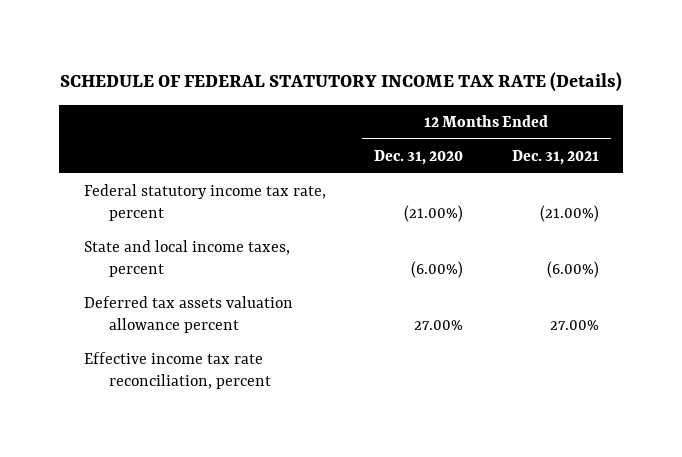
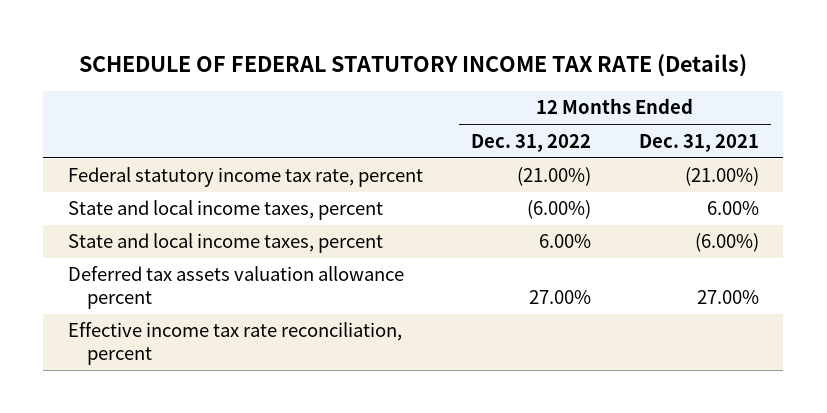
- | 12 Months Ended Dec. 31, 2020 | 12 Months Ended Dec. 31, 2021
+ | 12 Months Ended Dec. 31, 2022 | 12 Months Ended Dec. 31, 2021
+ State and local income taxes, percent | (6.00%) | 6.00%

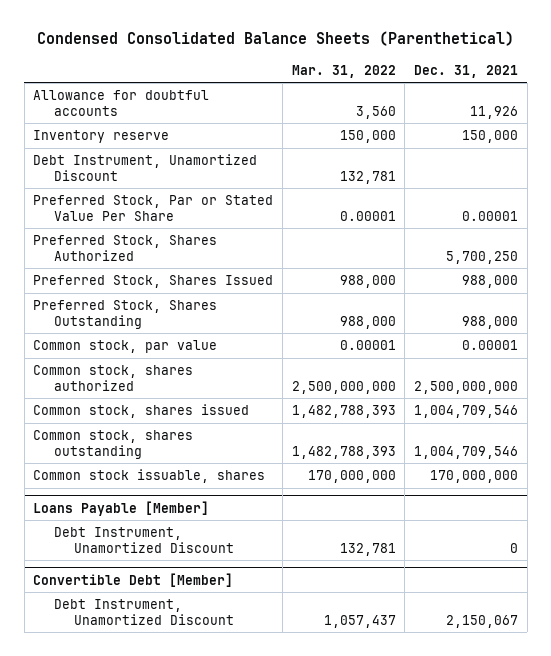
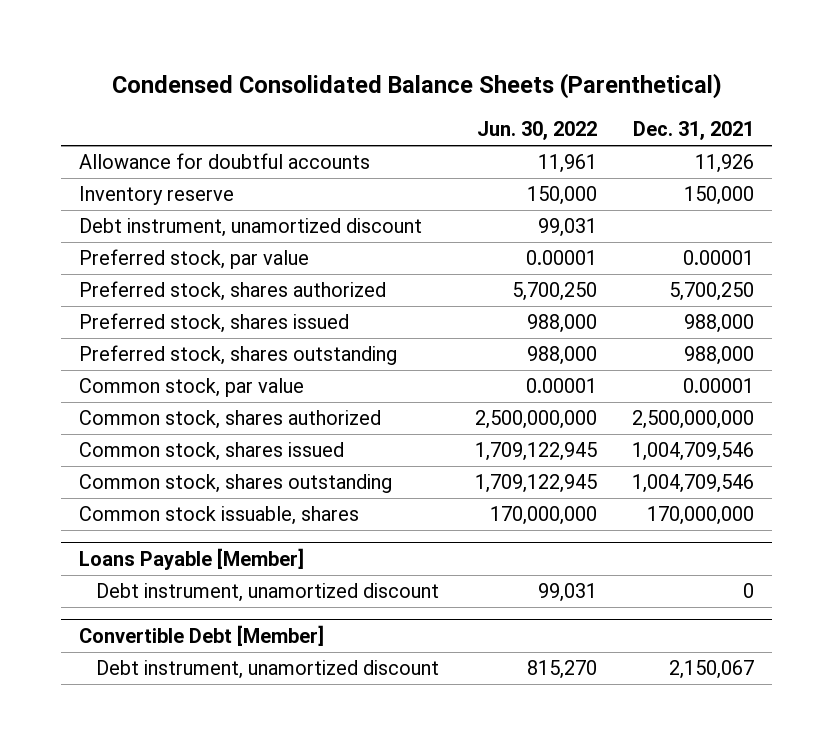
- | Mar. 31, 2022 | Dec. 31, 2021
+ | Jun. 30, 2022 | Dec. 31, 2021
- Debt Instrument, Unamortized Discount | 132,781 |
- Preferred Stock, Par or Stated Value Per Share | 0.00001 | 0.00001
- Preferred Stock, Shares Authorized | | 5,700,250
- Preferred Stock, Shares Issued | 988,000 | 988,000
- Preferred Stock, Shares Outstanding | 988,000 | 988,000
+ Debt instrument, unamortized discount | 99,031 |
+ Preferred stock, par value | 0.00001 | 0.00001
+ Preferred stock, shares authorized | 5,700,250 | 5,700,250
+ Preferred stock, shares issued | 988,000 | 988,000
+ Preferred stock, shares outstanding | 988,000 | 988,000
@ Loans Payable [Member]
- Debt Instrument, Unamortized Discount | 132,781 | 0
+ Debt instrument, unamortized discount | 99,031 | 0
@ Convertible Debt [Member]
- Debt Instrument, Unamortized Discount | 1,057,437 | 2,150,067
+ Debt instrument, unamortized discount | 815,270 | 2,150,067

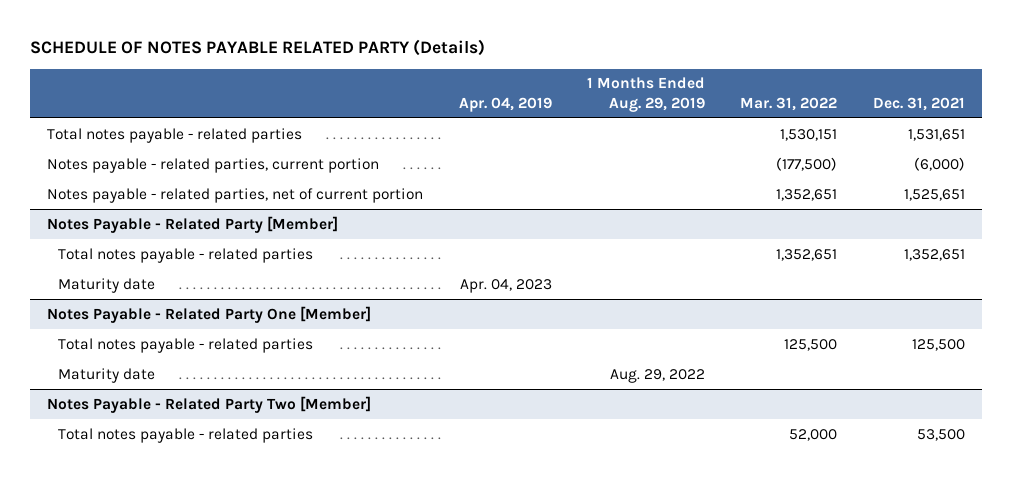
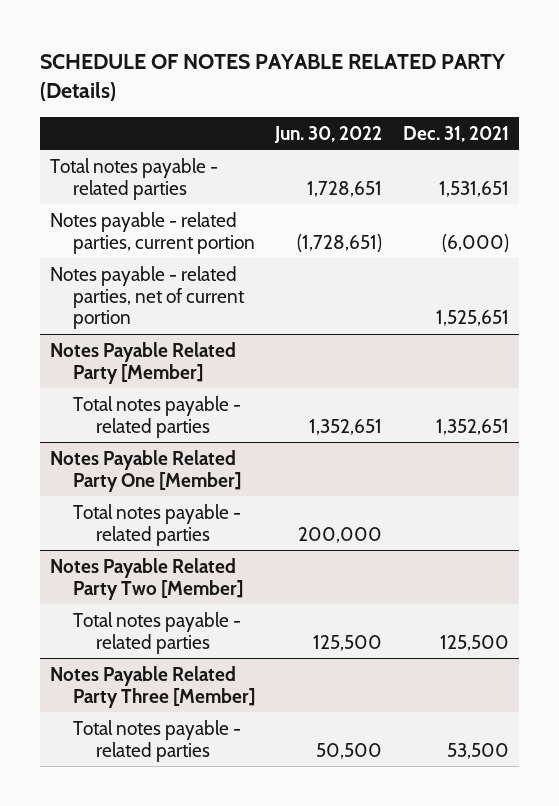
- | Apr. 04, 2019 | 1 Months Ended Aug. 29, 2019 | Mar. 31, 2022 | Dec. 31, 2021
+ | Jun. 30, 2022 | Dec. 31, 2021
- Notes Payable - Related Party [Member]
+ Notes Payable Related Party [Member]
- Maturity date | Apr. 04, 2023 | | |
- Notes Payable - Related Party One [Member]
+ Notes Payable Related Party One [Member]
+ Total notes payable - related parties | 200,000 |
+ Notes Payable Related Party Two [Member]
- Maturity date | | Aug. 29, 2022 | |
- Notes Payable - Related Party Two [Member]
+ Notes Payable Related Party Three [Member]

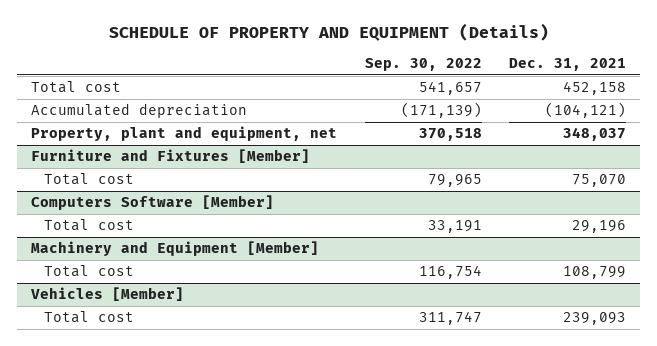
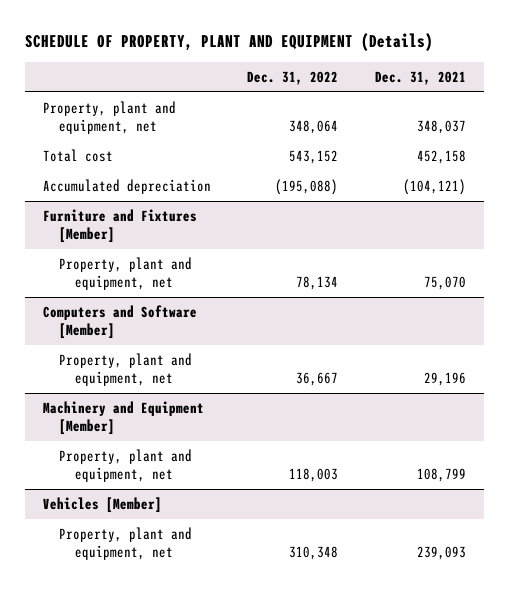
- SCHEDULE OF PROPERTY AND EQUIPMENT (Details)
+ SCHEDULE OF PROPERTY, PLANT AND EQUIPMENT (Details)
- | Sep. 30, 2022 | Dec. 31, 2021
+ | Dec. 31, 2022 | Dec. 31, 2021
moved up: Property, plant and equipment, net | 348,064 | 348,037
@ Furniture and Fixtures [Member]
- Total cost | 79,965 | 75,070
- Computers Software [Member]
- Total cost | 33,191 | 29,196
@ Furniture and Fixtures [Member]
+ Property, plant and equipment, net | 78,134 | 75,070
+ Computers and Software [Member]
+ Property, plant and equipment, net | 36,667 | 29,196
@ Machinery and Equipment [Member]
- Total cost | 116,754 | 108,799
+ Property, plant and equipment, net | 118,003 | 108,799
@ Vehicles [Member]
- Total cost | 311,747 | 239,093
+ Property, plant and equipment, net | 310,348 | 239,093

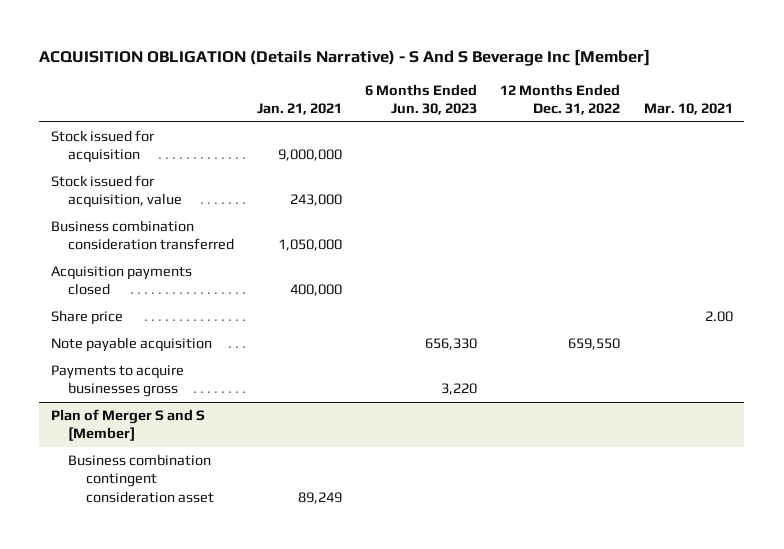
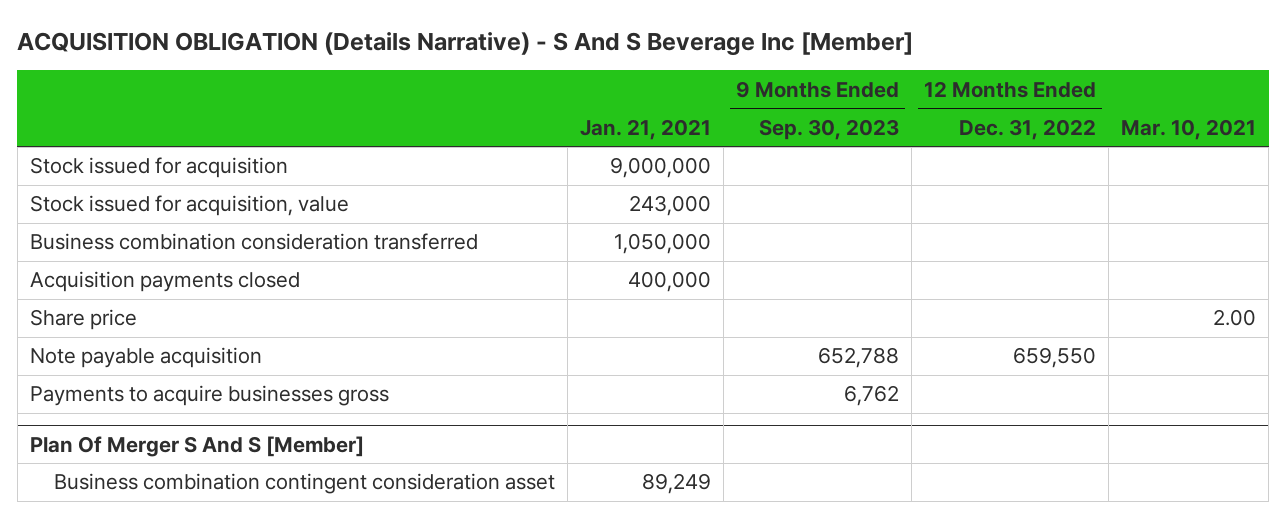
- | Jan. 21, 2021 | 6 Months Ended Jun. 30, 2023 | 12 Months Ended Dec. 31, 2022 | Mar. 10, 2021
+ | Jan. 21, 2021 | 9 Months Ended Sep. 30, 2023 | 12 Months Ended Dec. 31, 2022 | Mar. 10, 2021
- Plan of Merger S and S [Member]
+ Plan Of Merger S And S [Member]

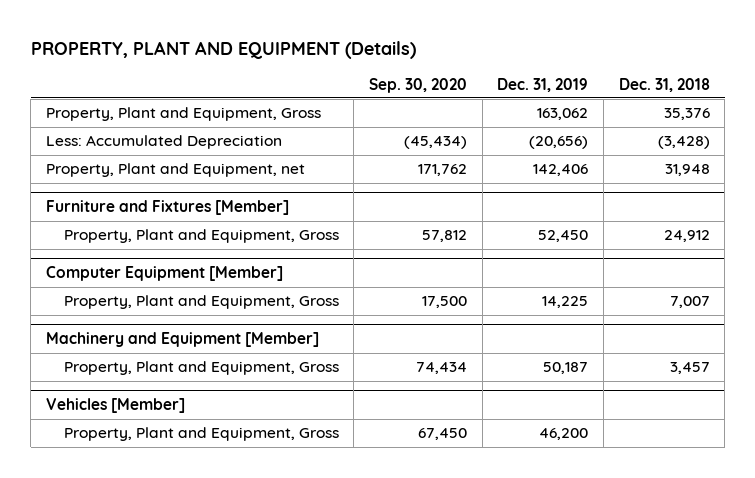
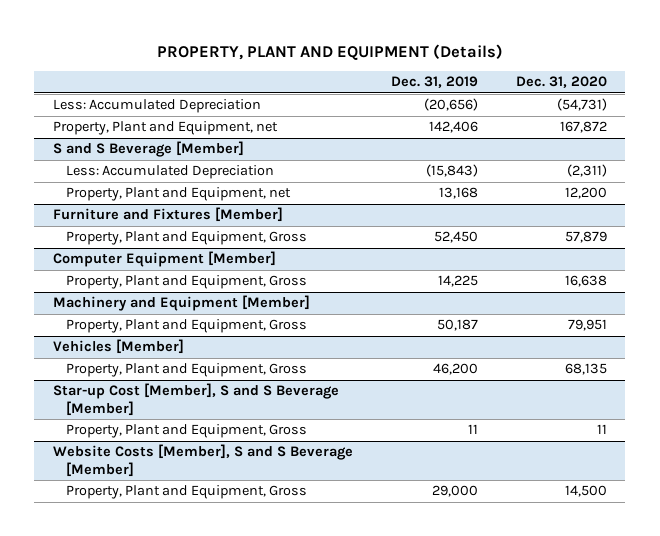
- | Sep. 30, 2020 | Dec. 31, 2019 | Dec. 31, 2018
+ | Dec. 31, 2019 | Dec. 31, 2020
- Property, Plant and Equipment, Gross | | 163,062 | 35,376
+ S and S Beverage [Member]
+ Less: Accumulated Depreciation | (15,843) | (2,311)
+ Property, Plant and Equipment, net | 13,168 | 12,200
+ Star-up Cost [Member], S and S Beverage [Member]
+ Property, Plant and Equipment, Gross | 11 | 11
+ Website Costs [Member], S and S Beverage [Member]
+ Property, Plant and Equipment, Gross | 29,000 | 14,500

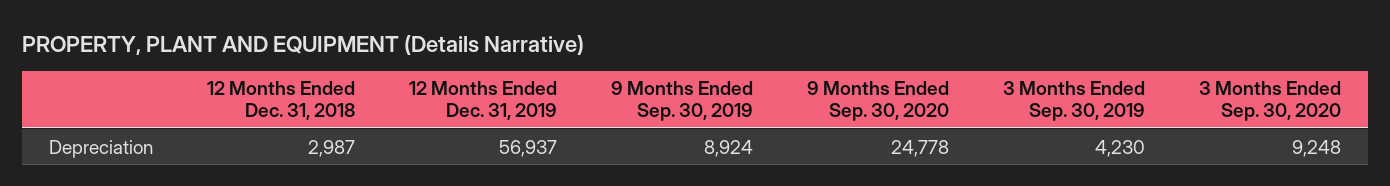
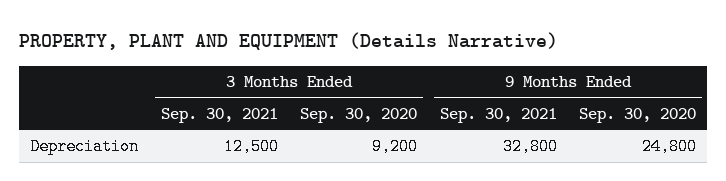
- | 12 Months Ended Dec. 31, 2018 | 12 Months Ended Dec. 31, 2019 | 9 Months Ended Sep. 30, 2019 | 9 Months Ended Sep. 30, 2020 | 3 Months Ended Sep. 30, 2019 | 3 Months Ended Sep. 30, 2020
+ | 3 Months Ended Sep. 30, 2021 | 3 Months Ended Sep. 30, 2020 | 9 Months Ended Sep. 30, 2021 | 9 Months Ended Sep. 30, 2020
- Depreciation | 2,987 | 56,937 | 8,924 | 24,778 | 4,230 | 9,248
+ Depreciation | 12,500 | 9,200 | 32,800 | 24,800

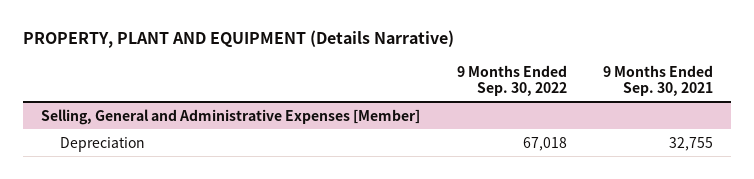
- | 3 Months Ended Sep. 30, 2021 | 3 Months Ended Sep. 30, 2020 | 9 Months Ended Sep. 30, 2021 | 9 Months Ended Sep. 30, 2020
+ | 9 Months Ended Sep. 30, 2022 | 9 Months Ended Sep. 30, 2021
- Depreciation | 12,500 | 9,200 | 32,800 | 24,800
+ Selling, General and Administrative Expenses [Member]
+ Depreciation | 67,018 | 32,755

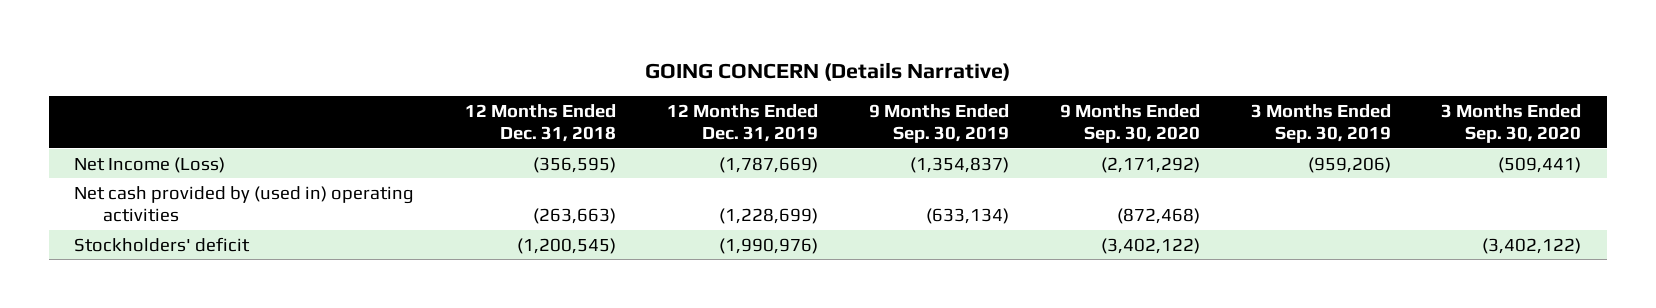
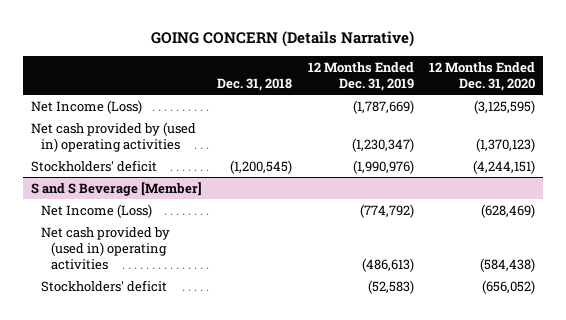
- | 12 Months Ended Dec. 31, 2018 | 12 Months Ended Dec. 31, 2019 | 9 Months Ended Sep. 30, 2019 | 9 Months Ended Sep. 30, 2020 | 3 Months Ended Sep. 30, 2019 | 3 Months Ended Sep. 30, 2020
+ | Dec. 31, 2018 | 12 Months Ended Dec. 31, 2019 | 12 Months Ended Dec. 31, 2020
- Net cash provided by (used in) operating activities | (263,663) | (1,228,699) | (633,134) | (872,468) | |
+ Net cash provided by (used in) operating activities | | (1,230,347) | (1,370,123)
+ S and S Beverage [Member]
+ Net Income (Loss) | | (774,792) | (628,469)
+ Net cash provided by (used in) operating activities | | (486,613) | (584,438)
+ Stockholders' deficit | | (52,583) | (656,052)

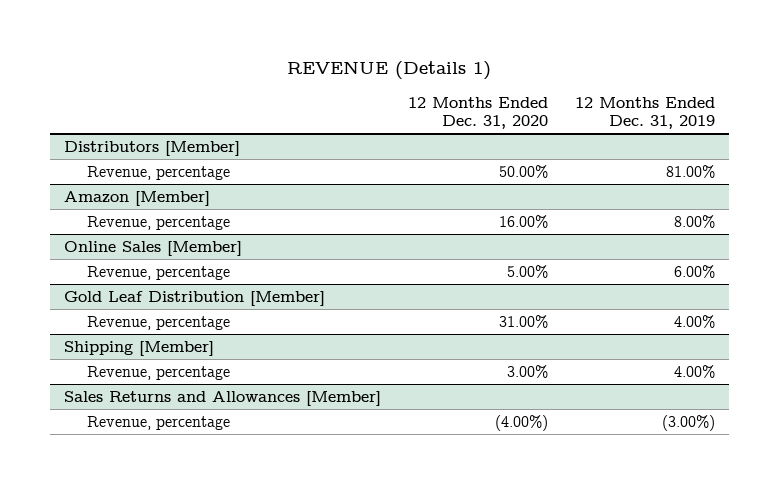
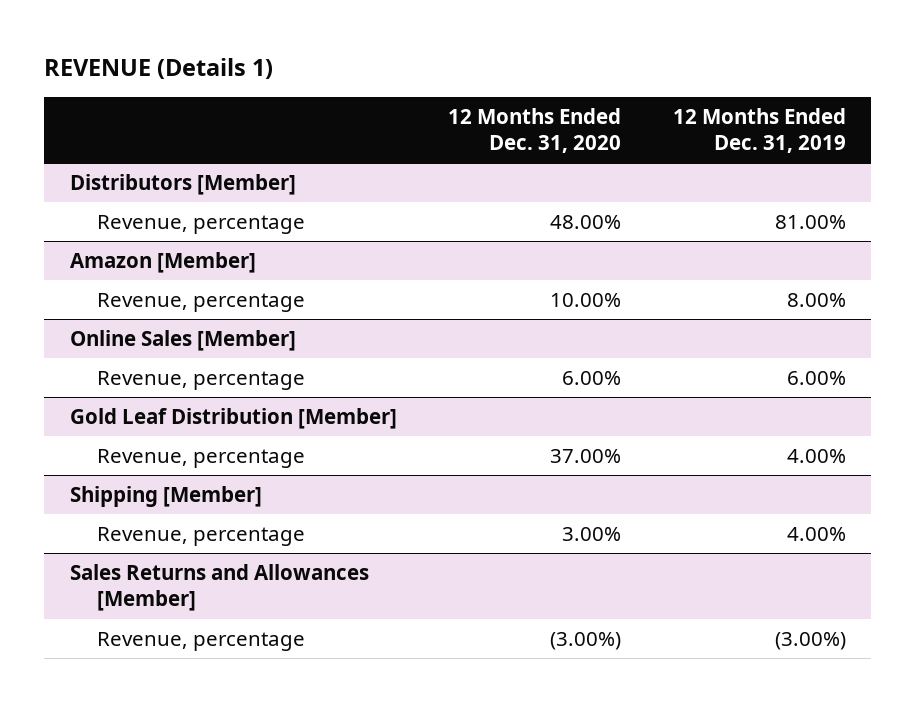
@ Distributors [Member]
- Revenue, percentage | 50.00% | 81.00%
+ Revenue, percentage | 48.00% | 81.00%
@ Amazon [Member]
- Revenue, percentage | 16.00% | 8.00%
+ Revenue, percentage | 10.00% | 8.00%
@ Online Sales [Member]
- Revenue, percentage | 5.00% | 6.00%
+ Revenue, percentage | 6.00% | 6.00%
@ Gold Leaf Distribution [Member]
- Revenue, percentage | 31.00% | 4.00%
+ Revenue, percentage | 37.00% | 4.00%
@ Sales Returns and Allowances [Member]
- Revenue, percentage | (4.00%) | (3.00%)
+ Revenue, percentage | (3.00%) | (3.00%)

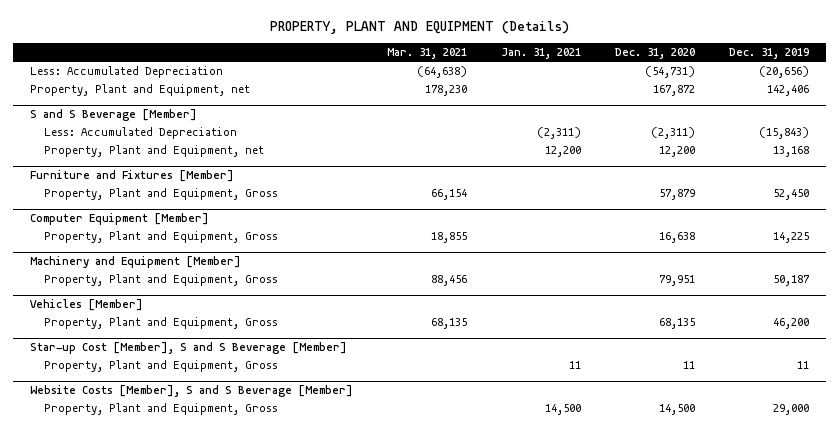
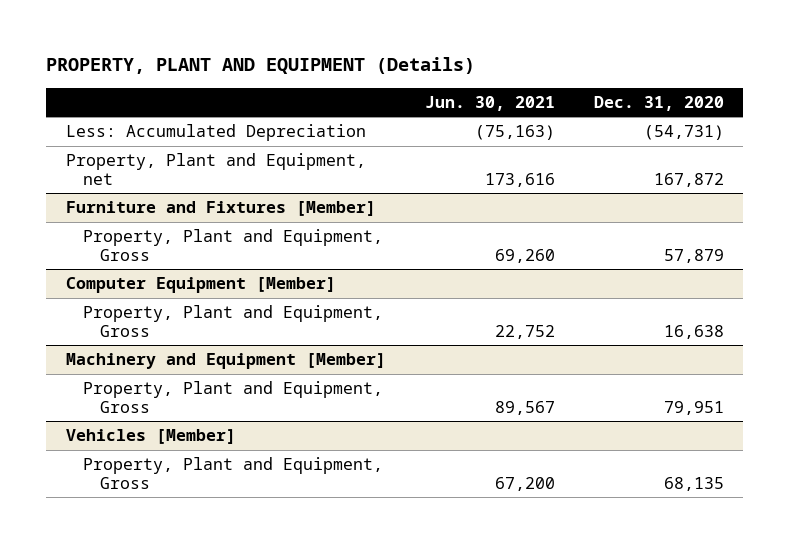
- | Mar. 31, 2021 | Jan. 31, 2021 | Dec. 31, 2020 | Dec. 31, 2019
+ | Jun. 30, 2021 | Dec. 31, 2020
- S and S Beverage [Member]
- Less: Accumulated Depreciation | | (2,311) | (2,311) | (15,843)
- Property, Plant and Equipment, net | | 12,200 | 12,200 | 13,168
- Star-up Cost [Member], S and S Beverage [Member]
- Property, Plant and Equipment, Gross | | 11 | 11 | 11
- Website Costs [Member], S and S Beverage [Member]
- Property, Plant and Equipment, Gross | | 14,500 | 14,500 | 29,000

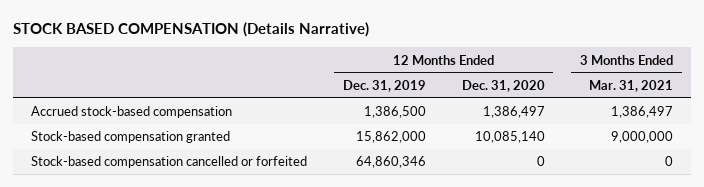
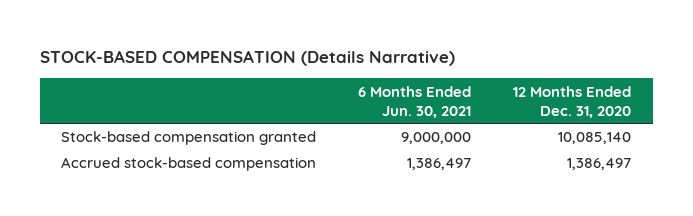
- STOCK BASED COMPENSATION (Details Narrative)
+ STOCK-BASED COMPENSATION (Details Narrative)
- | 12 Months Ended Dec. 31, 2019 | 12 Months Ended Dec. 31, 2020 | 3 Months Ended Mar. 31, 2021
+ | 6 Months Ended Jun. 30, 2021 | 12 Months Ended Dec. 31, 2020
- Stock-based compensation cancelled or forfeited | 64,860,346 | 0 | 0
moved down: Accrued stock-based compensation | 1,386,497 | 1,386,497

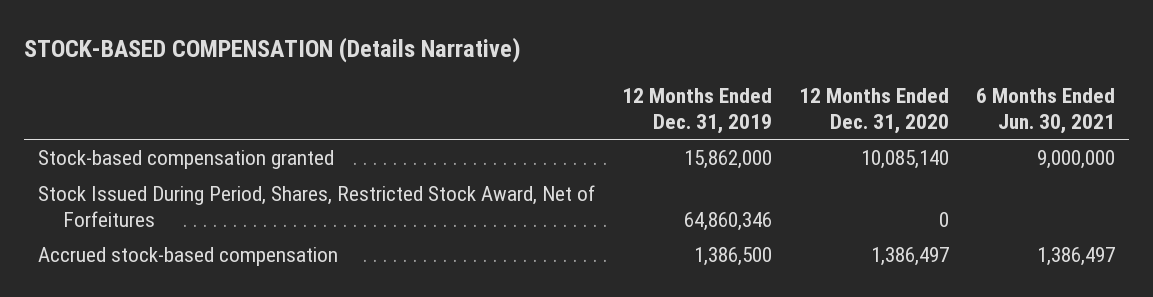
- | 6 Months Ended Jun. 30, 2021 | 12 Months Ended Dec. 31, 2020
+ | 12 Months Ended Dec. 31, 2019 | 12 Months Ended Dec. 31, 2020 | 6 Months Ended Jun. 30, 2021
+ Stock Issued During Period, Shares, Restricted Stock Award, Net of Forfeitures | 64,860,346 | 0 |

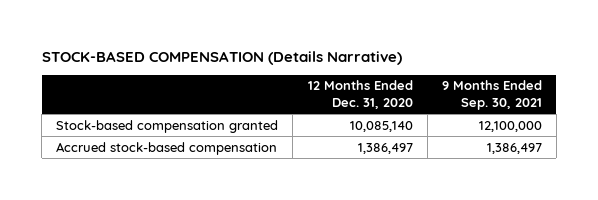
- | 12 Months Ended Dec. 31, 2019 | 12 Months Ended Dec. 31, 2020 | 6 Months Ended Jun. 30, 2021
+ | 12 Months Ended Dec. 31, 2020 | 9 Months Ended Sep. 30, 2021
- Stock Issued During Period, Shares, Restricted Stock Award, Net of Forfeitures | 64,860,346 | 0 |

